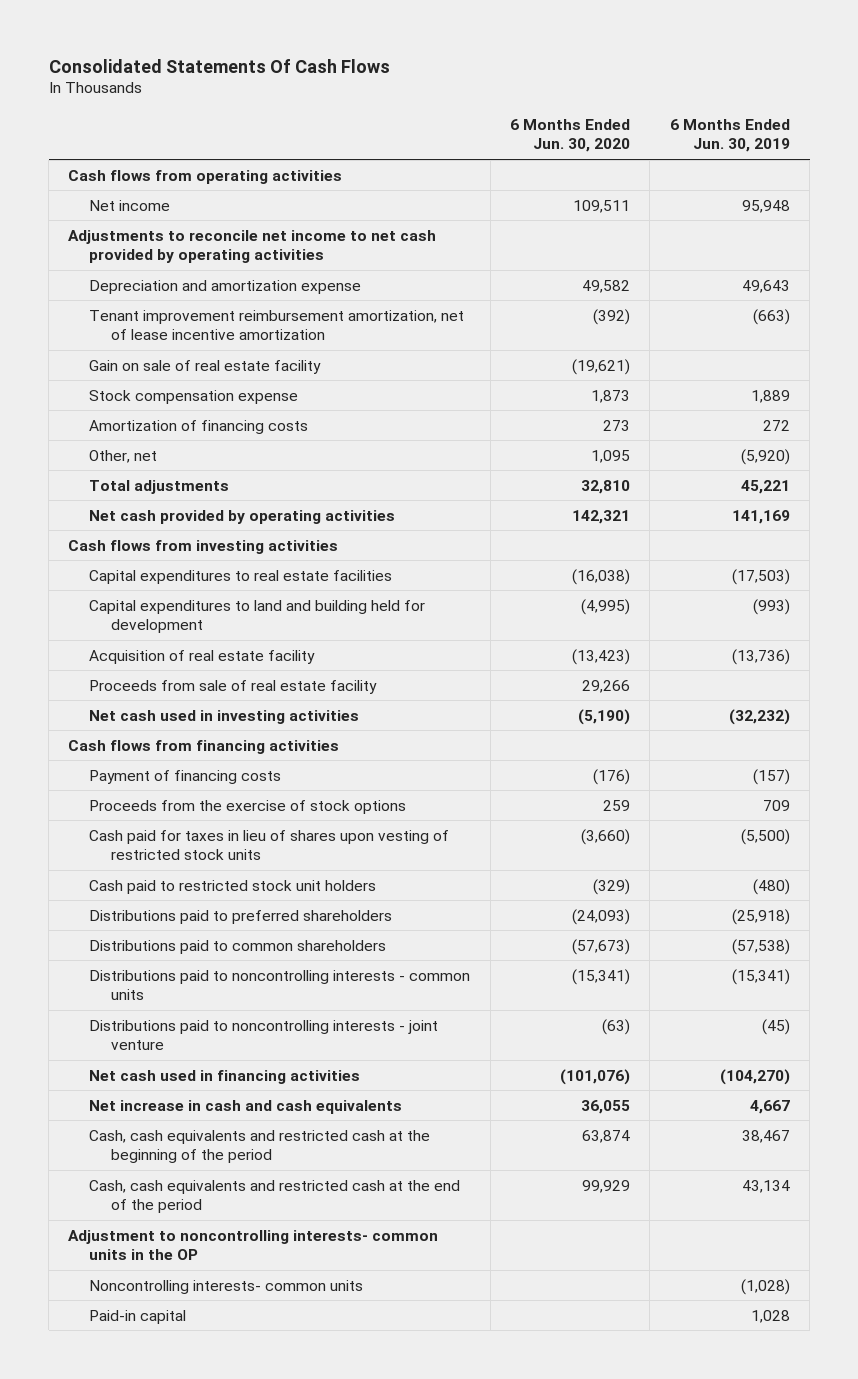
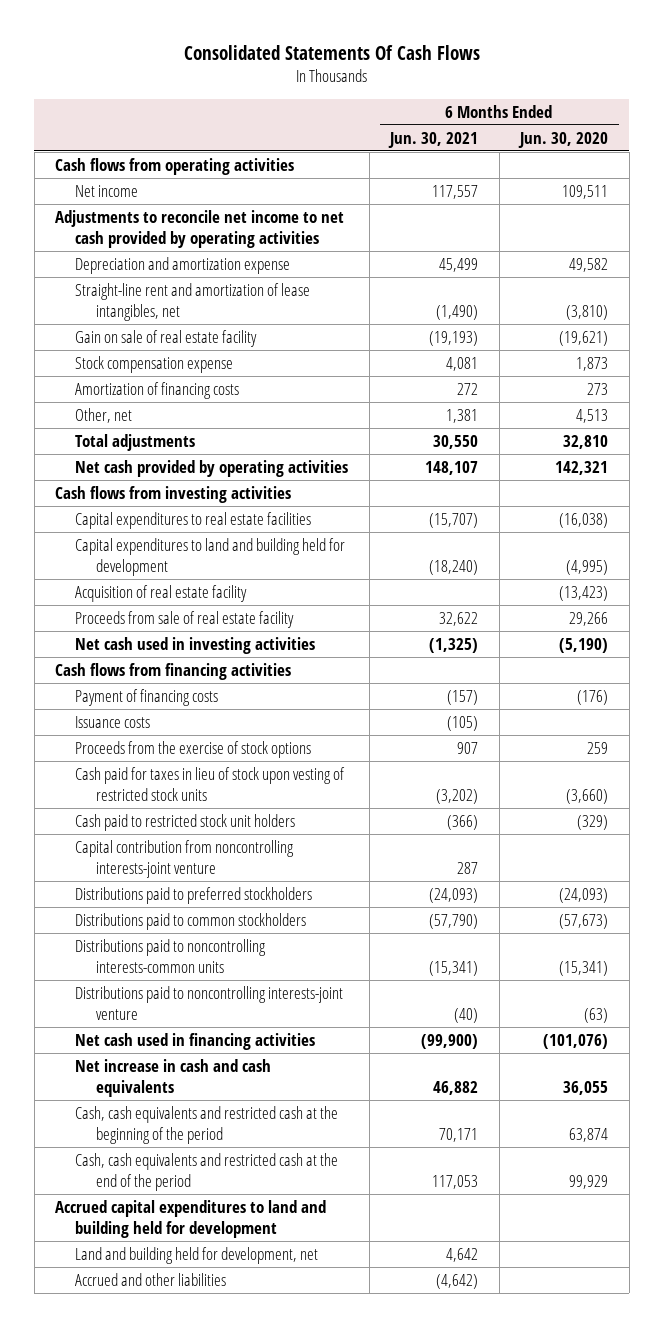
- | 6 Months Ended Jun. 30, 2020 | 6 Months Ended Jun. 30, 2019
+ | 6 Months Ended Jun. 30, 2021 | 6 Months Ended Jun. 30, 2020
- Tenant improvement reimbursement amortization, net of lease incentive amortization | (392) | (663)
+ Straight-line rent and amortization of lease intangibles, net | (1,490) | (3,810)
- Other, net | 1,095 | (5,920)
+ Other, net | 1,381 | 4,513
+ Issuance costs | (105) |
- Cash paid for taxes in lieu of shares upon vesting of restricted stock units | (3,660) | (5,500)
+ Cash paid for taxes in lieu of stock upon vesting of restricted stock units | (3,202) | (3,660)
- Distributions paid to preferred shareholders | (24,093) | (25,918)
- Distributions paid to common shareholders | (57,673) | (57,538)
- Distributions paid to noncontrolling interests - common units | (15,341) | (15,341)
- Distributions paid to noncontrolling interests - joint venture | (63) | (45)
+ Capital contribution from noncontrolling interests-joint venture | 287 |
+ Distributions paid to preferred stockholders | (24,093) | (24,093)
+ Distributions paid to common stockholders | (57,790) | (57,673)
+ Distributions paid to noncontrolling interests-common units | (15,341) | (15,341)
+ Distributions paid to noncontrolling interests-joint venture | (40) | (63)
- Adjustment to noncontrolling interests- common units in the OP
- Noncontrolling interests- common units | | (1,028)
- Paid-in capital | | 1,028
+ Accrued capital expenditures to land and building held for development
+ Land and building held for development, net | 4,642 |
+ Accrued and other liabilities | (4,642) |

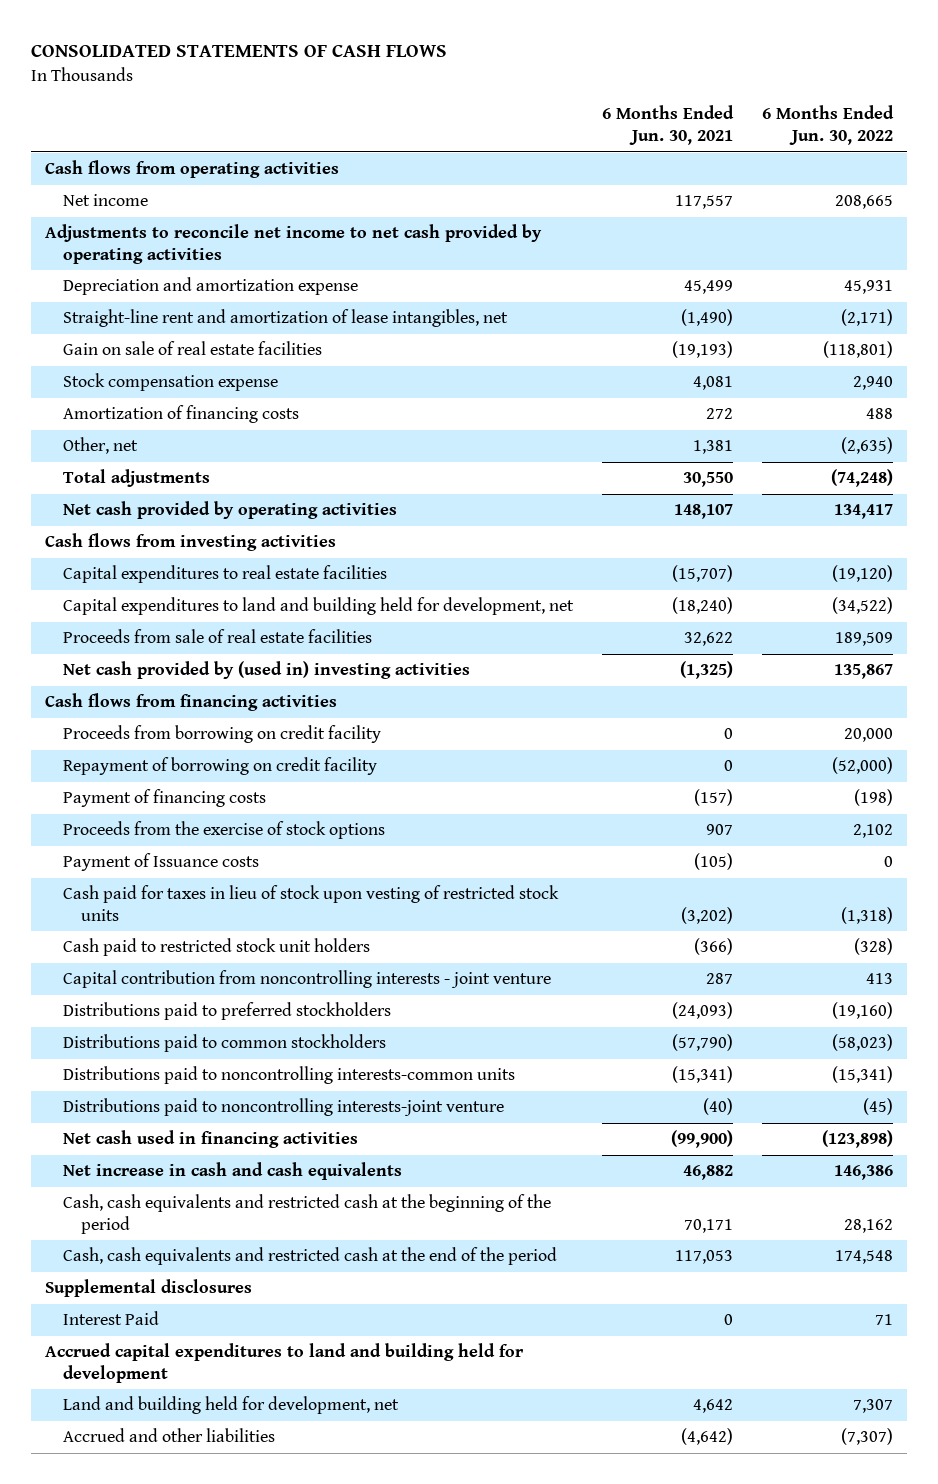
- Consolidated Statements Of Cash Flows
+ CONSOLIDATED STATEMENTS OF CASH FLOWS
- | 6 Months Ended Jun. 30, 2021 | 6 Months Ended Jun. 30, 2020
+ | 6 Months Ended Jun. 30, 2021 | 6 Months Ended Jun. 30, 2022
- Gain on sale of real estate facility | (19,193) | (19,621)
+ Gain on sale of real estate facilities | (19,193) | (118,801)
- Capital expenditures to land and building held for development | (18,240) | (4,995)
- Acquisition of real estate facility | | (13,423)
- Proceeds from sale of real estate facility | 32,622 | 29,266
- Net cash used in investing activities | (1,325) | (5,190)
+ Capital expenditures to land and building held for development, net | (18,240) | (34,522)
+ Proceeds from sale of real estate facilities | 32,622 | 189,509
+ Net cash provided by (used in) investing activities | (1,325) | 135,867
+ Proceeds from borrowing on credit facility | 0 | 20,000
+ Repayment of borrowing on credit facility | 0 | (52,000)
- Issuance costs | (105) |
+ Payment of Issuance costs | (105) | 0
- Capital contribution from noncontrolling interests-joint venture | 287 |
+ Capital contribution from noncontrolling interests - joint venture | 287 | 413
+ Supplemental disclosures
+ Interest Paid | 0 | 71

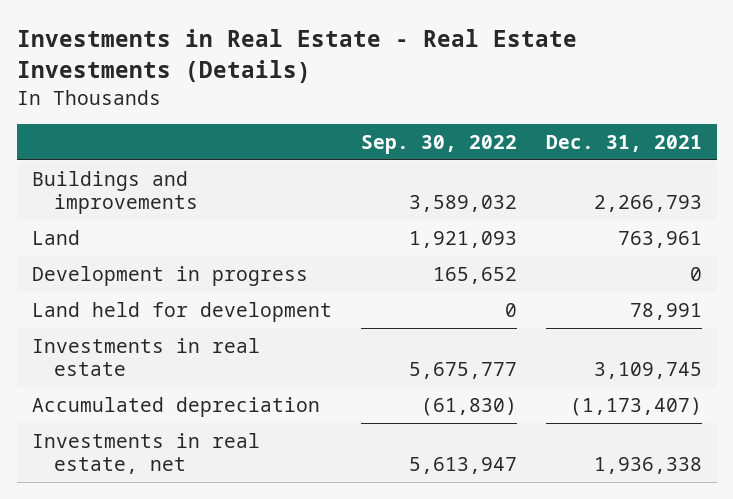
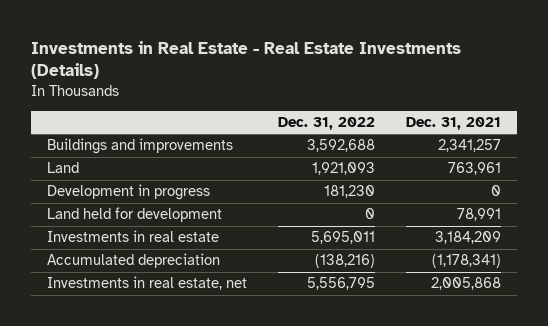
- | Sep. 30, 2022 | Dec. 31, 2021
+ | Dec. 31, 2022 | Dec. 31, 2021
- Buildings and improvements | 3,589,032 | 2,266,793
+ Buildings and improvements | 3,592,688 | 2,341,257
- Investments in real estate | 5,675,777 | 3,109,745
- Accumulated depreciation | (61,830) | (1,173,407)
- Investments in real estate, net | 5,613,947 | 1,936,338
+ Investments in real estate | 5,695,011 | 3,184,209
+ Accumulated depreciation | (138,216) | (1,178,341)
+ Investments in real estate, net | 5,556,795 | 2,005,868

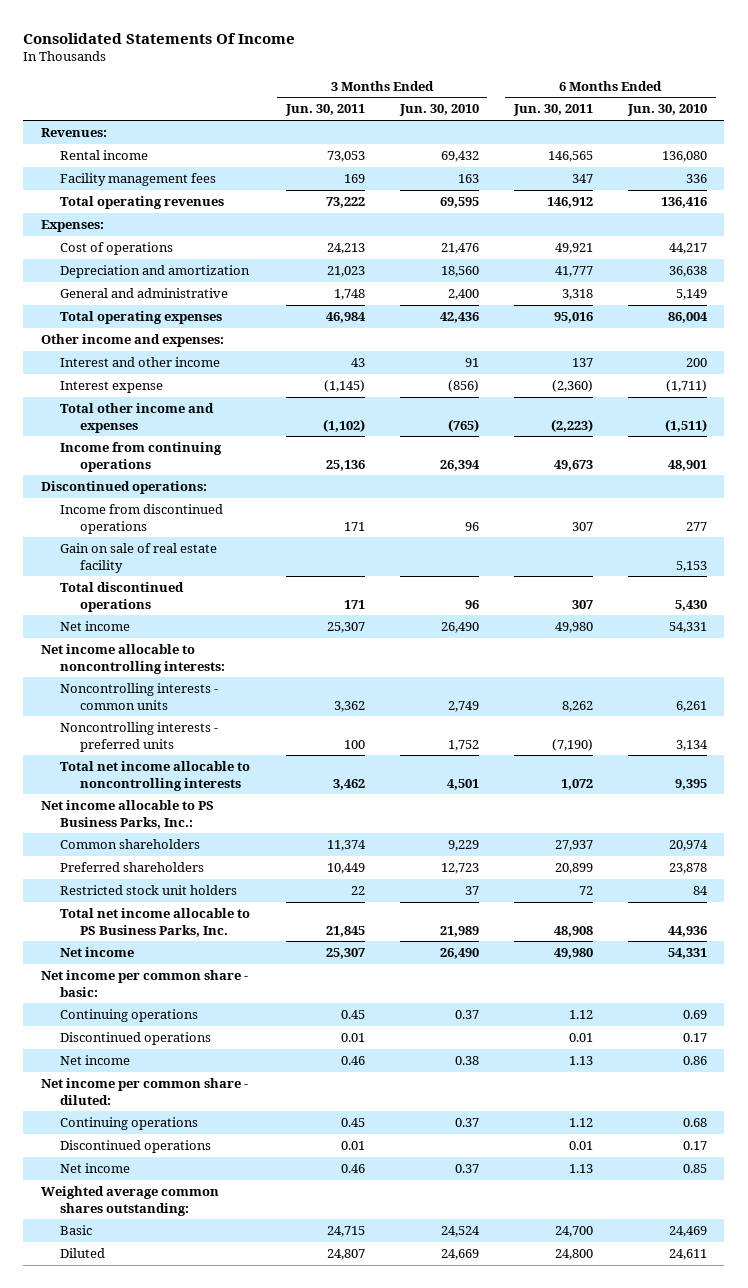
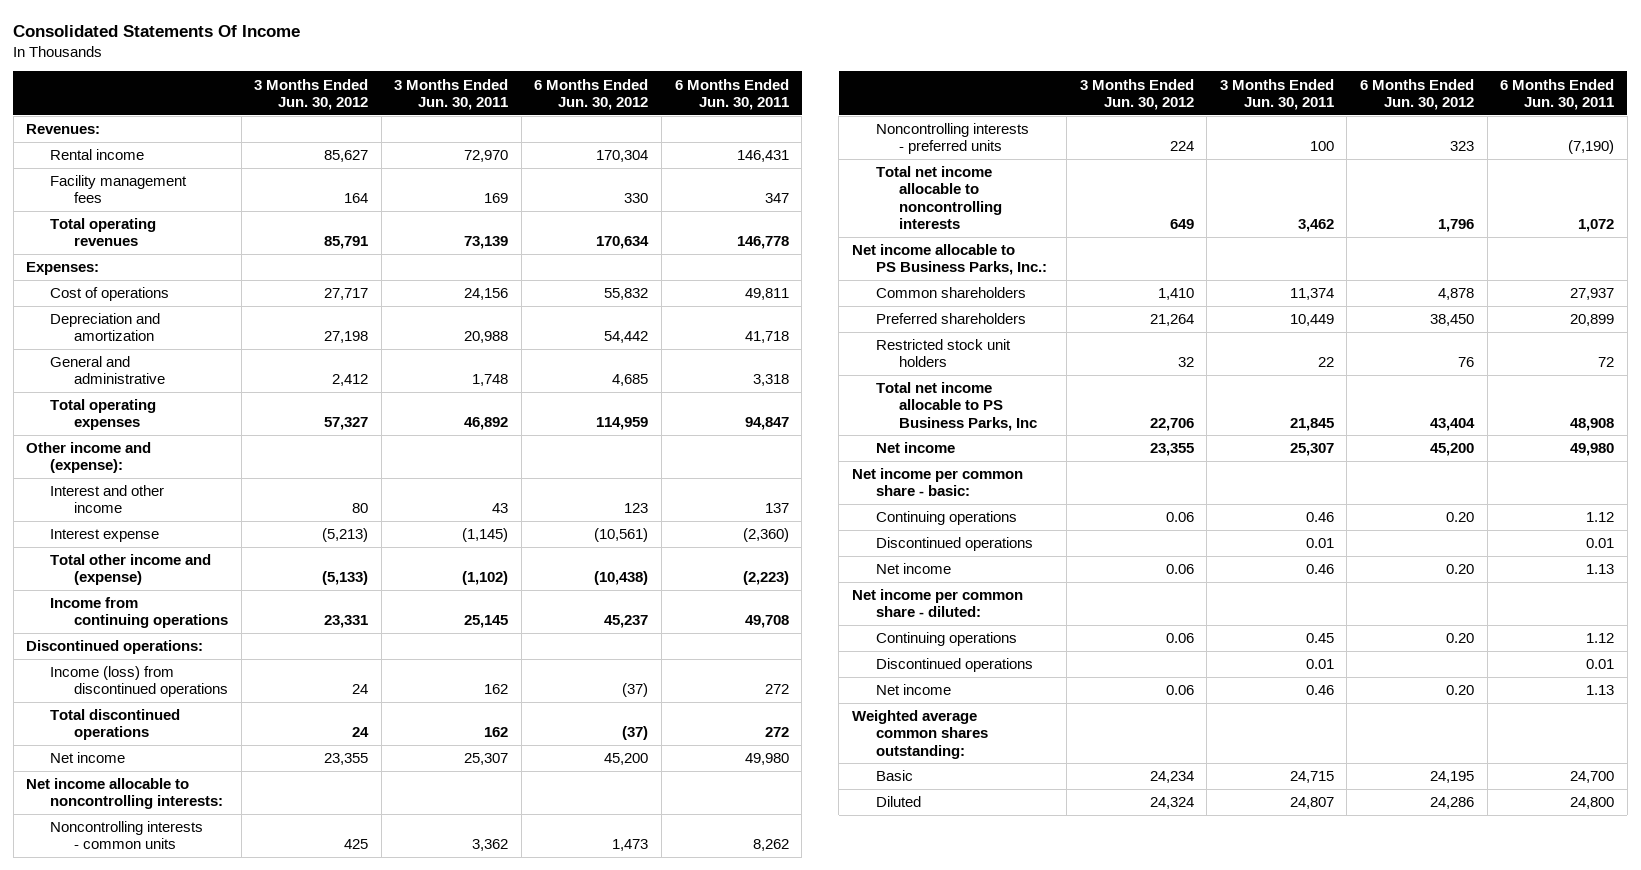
- | 3 Months Ended Jun. 30, 2011 | 3 Months Ended Jun. 30, 2010 | 6 Months Ended Jun. 30, 2011 | 6 Months Ended Jun. 30, 2010
+ | 3 Months Ended Jun. 30, 2012 | 3 Months Ended Jun. 30, 2011 | 6 Months Ended Jun. 30, 2012 | 6 Months Ended Jun. 30, 2011
- Rental income | 73,053 | 69,432 | 146,565 | 136,080
+ Rental income | 85,627 | 72,970 | 170,304 | 146,431
- Total operating revenues | 73,222 | 69,595 | 146,912 | 136,416
+ Total operating revenues | 85,791 | 73,139 | 170,634 | 146,778
- Cost of operations | 24,213 | 21,476 | 49,921 | 44,217
- Depreciation and amortization | 21,023 | 18,560 | 41,777 | 36,638
+ Cost of operations | 27,717 | 24,156 | 55,832 | 49,811
+ Depreciation and amortization | 27,198 | 20,988 | 54,442 | 41,718
- Total operating expenses | 46,984 | 42,436 | 95,016 | 86,004
- Other income and expenses:
+ Total operating expenses | 57,327 | 46,892 | 114,959 | 94,847
+ Other income and (expense):
- Total other income and expenses | (1,102) | (765) | (2,223) | (1,511)
- Income from continuing operations | 25,136 | 26,394 | 49,673 | 48,901
+ Total other income and (expense) | (5,133) | (1,102) | (10,438) | (2,223)
+ Income from continuing operations | 23,331 | 25,145 | 45,237 | 49,708
- Income from discontinued operations | 171 | 96 | 307 | 277
- Gain on sale of real estate facility | | | | 5,153
- Total discontinued operations | 171 | 96 | 307 | 5,430
+ Income (loss) from discontinued operations | 24 | 162 | (37) | 272
+ Total discontinued operations | 24 | 162 | (37) | 272
- Total net income allocable to PS Business Parks, Inc. | 21,845 | 21,989 | 48,908 | 44,936
+ Total net income allocable to PS Business Parks, Inc | 22,706 | 21,845 | 43,404 | 48,908
- Continuing operations | 0.45 | 0.37 | 1.12 | 0.69
+ Continuing operations | 0.06 | 0.46 | 0.20 | 1.12

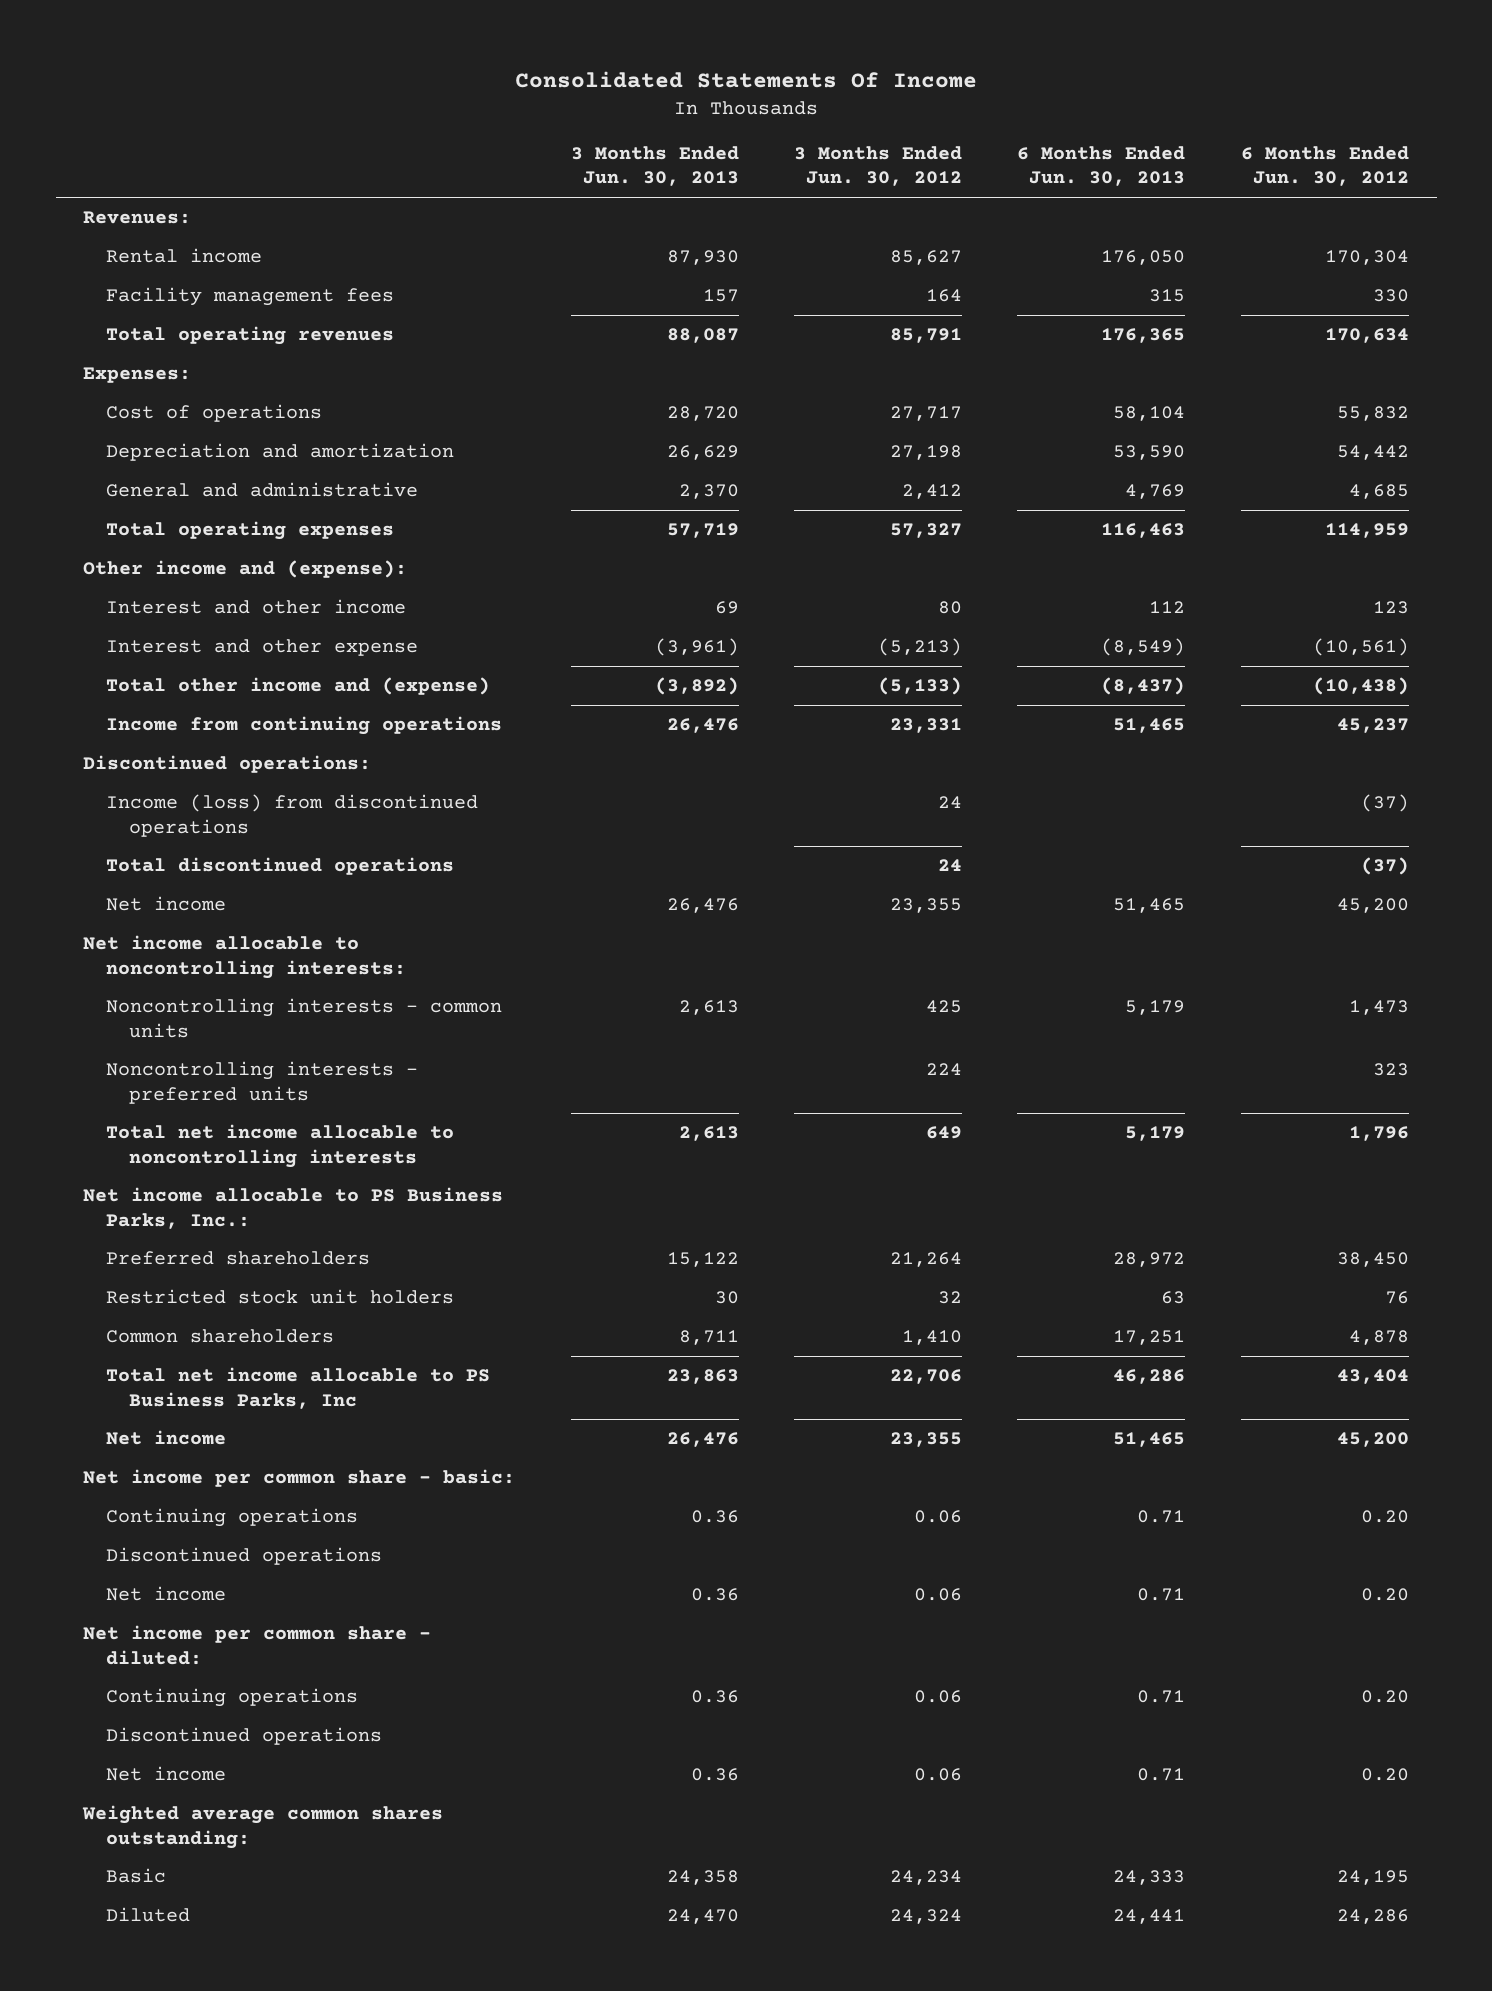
- | 3 Months Ended Jun. 30, 2012 | 3 Months Ended Jun. 30, 2011 | 6 Months Ended Jun. 30, 2012 | 6 Months Ended Jun. 30, 2011
+ | 3 Months Ended Jun. 30, 2013 | 3 Months Ended Jun. 30, 2012 | 6 Months Ended Jun. 30, 2013 | 6 Months Ended Jun. 30, 2012
- Interest expense | (5,213) | (1,145) | (10,561) | (2,360)
+ Interest and other expense | (3,961) | (5,213) | (8,549) | (10,561)
moved down: Common shareholders | 8,711 | 1,410 | 17,251 | 4,878

